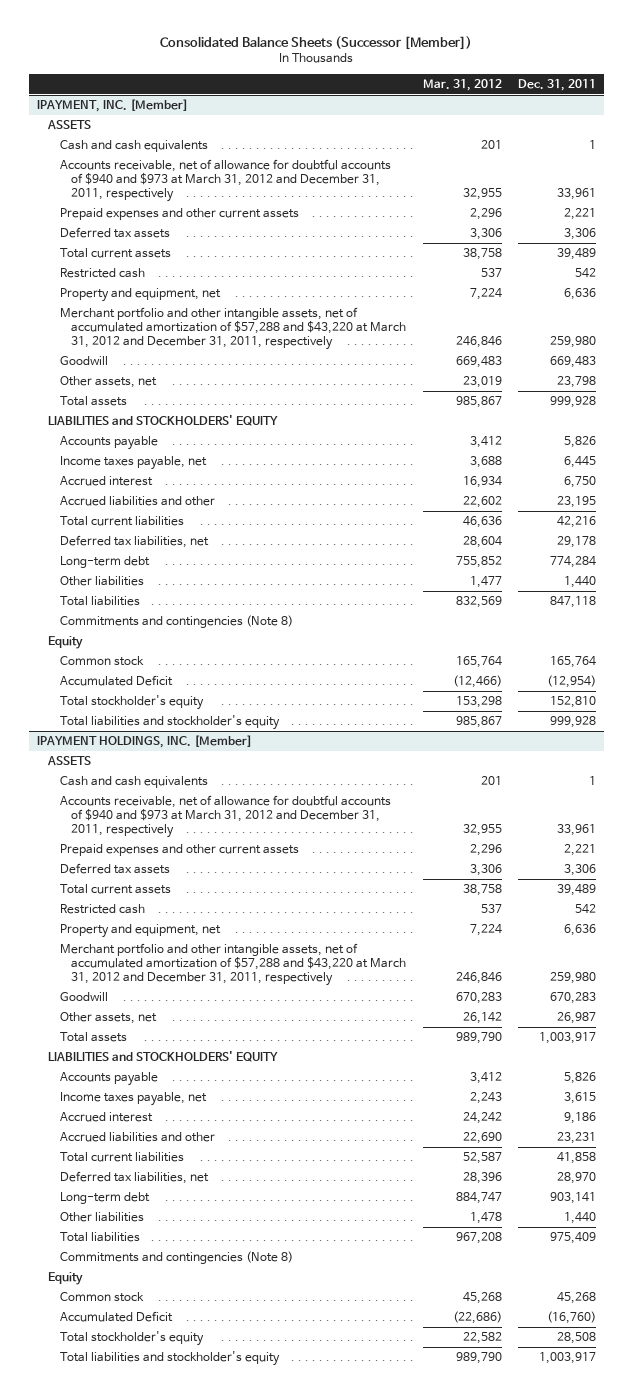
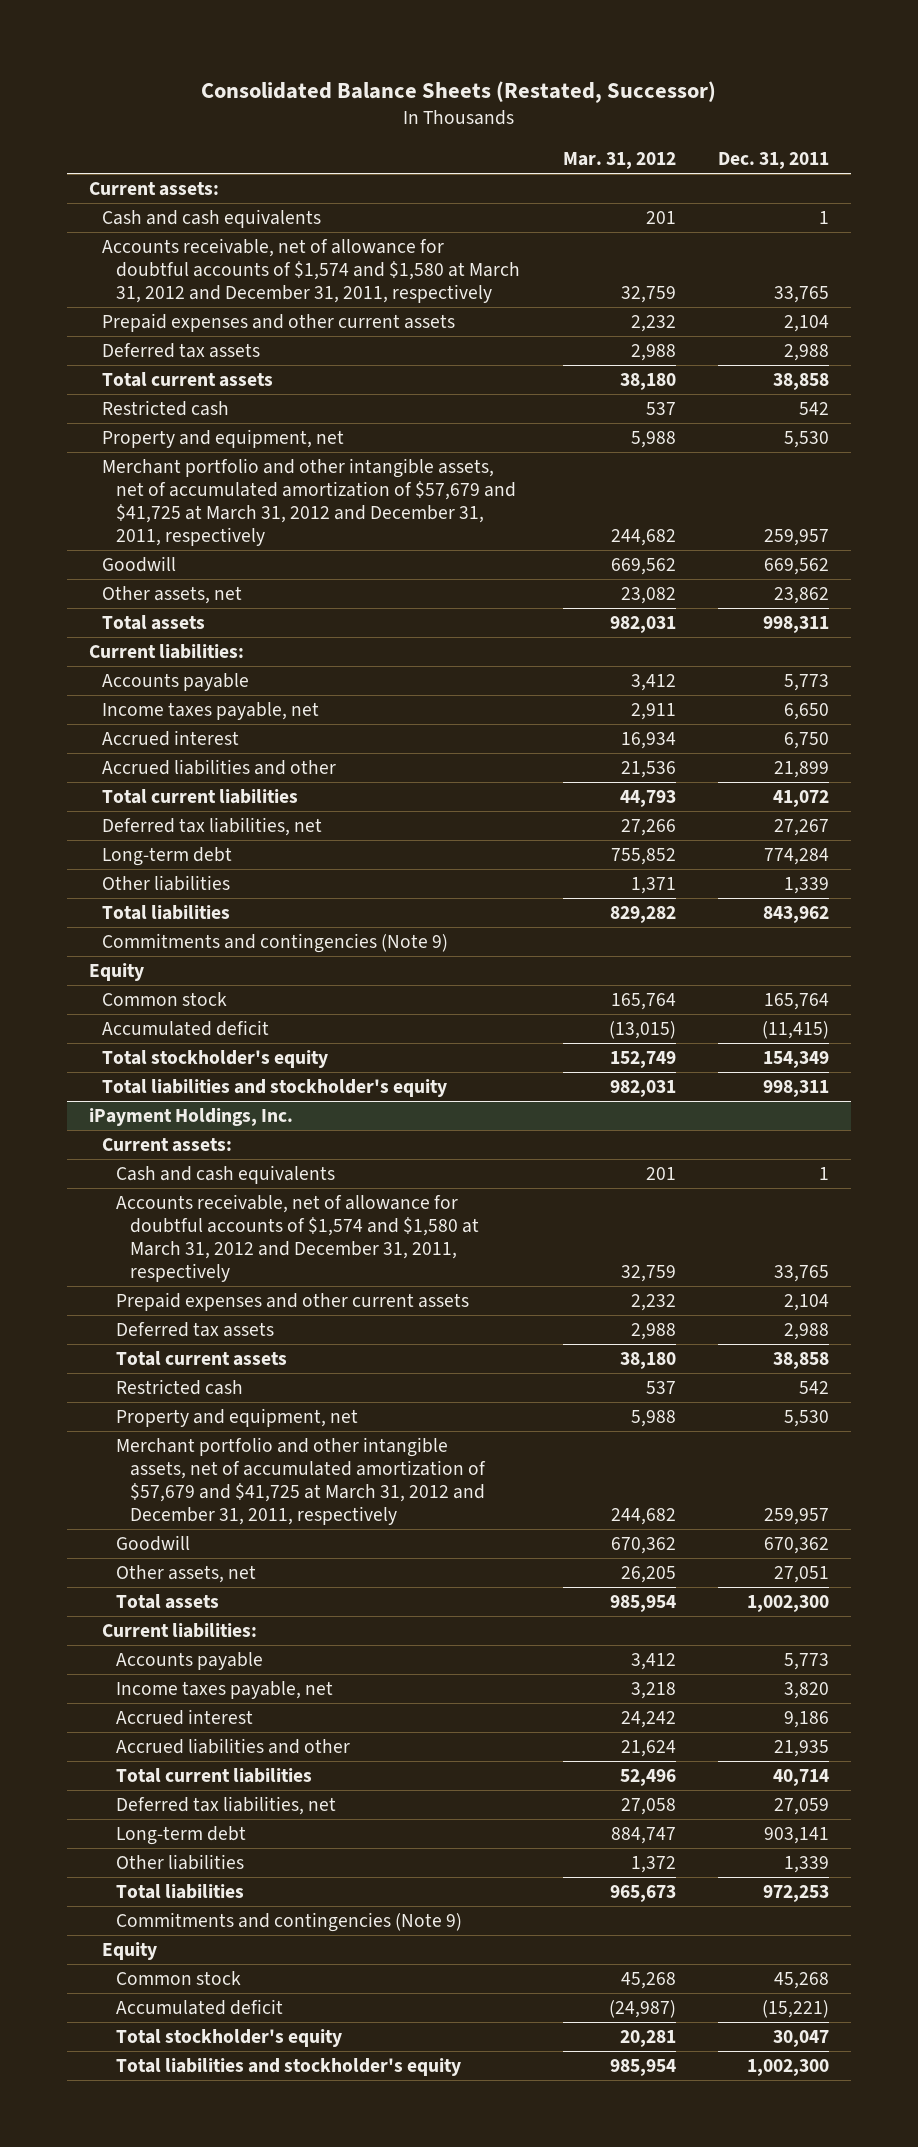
- Consolidated Balance Sheets (Successor [Member])
+ Consolidated Balance Sheets (Restated, Successor)
- IPAYMENT, INC. [Member]
- ASSETS
+ Current assets:
- Accounts receivable, net of allowance for doubtful accounts of $940 and $973 at March 31, 2012 and December 31, 2011, respectively | 32,955 | 33,961
- Prepaid expenses and other current assets | 2,296 | 2,221
- Deferred tax assets | 3,306 | 3,306
- Total current assets | 38,758 | 39,489
+ Accounts receivable, net of allowance for doubtful accounts of $1,574 and $1,580 at March 31, 2012 and December 31, 2011, respectively | 32,759 | 33,765
+ Prepaid expenses and other current assets | 2,232 | 2,104
+ Deferred tax assets | 2,988 | 2,988
+ Total current assets | 38,180 | 38,858
- Property and equipment, net | 7,224 | 6,636
- Merchant portfolio and other intangible assets, net of accumulated amortization of $57,288 and $43,220 at March 31, 2012 and December 31, 2011, respectively | 246,846 | 259,980
- Goodwill | 669,483 | 669,483
- Other assets, net | 23,019 | 23,798
- Total assets | 985,867 | 999,928
- LIABILITIES and STOCKHOLDERS' EQUITY
- Accounts payable | 3,412 | 5,826
- Income taxes payable, net | 3,688 | 6,445
+ Property and equipment, net | 5,988 | 5,530
+ Merchant portfolio and other intangible assets, net of accumulated amortization of $57,679 and $41,725 at March 31, 2012 and December 31, 2011, respectively | 244,682 | 259,957
+ Goodwill | 669,562 | 669,562
+ Other assets, net | 23,082 | 23,862
+ Total assets | 982,031 | 998,311
+ Current liabilities:
+ Accounts payable | 3,412 | 5,773
+ Income taxes payable, net | 2,911 | 6,650
- Accrued liabilities and other | 22,602 | 23,195
- Total current liabilities | 46,636 | 42,216
- Deferred tax liabilities, net | 28,604 | 29,178
+ Accrued liabilities and other | 21,536 | 21,899
+ Total current liabilities | 44,793 | 41,072
+ Deferred tax liabilities, net | 27,266 | 27,267
- Other liabilities | 1,477 | 1,440
- Total liabilities | 832,569 | 847,118
- Commitments and contingencies (Note 8)
+ Other liabilities | 1,371 | 1,339
+ Total liabilities | 829,282 | 843,962
+ Commitments and contingencies (Note 9)
- Accumulated Deficit | (12,466) | (12,954)
- Total stockholder's equity | 153,298 | 152,810
- Total liabilities and stockholder's equity | 985,867 | 999,928
- IPAYMENT HOLDINGS, INC. [Member]
- ASSETS
+ Accumulated deficit | (13,015) | (11,415)
+ Total stockholder's equity | 152,749 | 154,349
+ Total liabilities and stockholder's equity | 982,031 | 998,311
+ iPayment Holdings, Inc.
+ Current assets:
- Accounts receivable, net of allowance for doubtful accounts of $940 and $973 at March 31, 2012 and December 31, 2011, respectively | 32,955 | 33,961
- Prepaid expenses and other current assets | 2,296 | 2,221
- Deferred tax assets | 3,306 | 3,306
- Total current assets | 38,758 | 39,489
+ Accounts receivable, net of allowance for doubtful accounts of $1,574 and $1,580 at March 31, 2012 and December 31, 2011, respectively | 32,759 | 33,765
+ Prepaid expenses and other current assets | 2,232 | 2,104
+ Deferred tax assets | 2,988 | 2,988
+ Total current assets | 38,180 | 38,858
- Property and equipment, net | 7,224 | 6,636
- Merchant portfolio and other intangible assets, net of accumulated amortization of $57,288 and $43,220 at March 31, 2012 and December 31, 2011, respectively | 246,846 | 259,980
- Goodwill | 670,283 | 670,283
- Other assets, net | 26,142 | 26,987
- Total assets | 989,790 | 1,003,917
- LIABILITIES and STOCKHOLDERS' EQUITY
- Accounts payable | 3,412 | 5,826
- Income taxes payable, net | 2,243 | 3,615
+ Property and equipment, net | 5,988 | 5,530
+ Merchant portfolio and other intangible assets, net of accumulated amortization of $57,679 and $41,725 at March 31, 2012 and December 31, 2011, respectively | 244,682 | 259,957
+ Goodwill | 670,362 | 670,362
+ Other assets, net | 26,205 | 27,051
+ Total assets | 985,954 | 1,002,300
+ Current liabilities:
+ Accounts payable | 3,412 | 5,773
+ Income taxes payable, net | 3,218 | 3,820
- Accrued liabilities and other | 22,690 | 23,231
- Total current liabilities | 52,587 | 41,858
- Deferred tax liabilities, net | 28,396 | 28,970
+ Accrued liabilities and other | 21,624 | 21,935
+ Total current liabilities | 52,496 | 40,714
+ Deferred tax liabilities, net | 27,058 | 27,059
- Other liabilities | 1,478 | 1,440
- Total liabilities | 967,208 | 975,409
- Commitments and contingencies (Note 8)
+ Other liabilities | 1,372 | 1,339
+ Total liabilities | 965,673 | 972,253
+ Commitments and contingencies (Note 9)
- Accumulated Deficit | (22,686) | (16,760)
- Total stockholder's equity | 22,582 | 28,508
- Total liabilities and stockholder's equity | 989,790 | 1,003,917
+ Accumulated deficit | (24,987) | (15,221)
+ Total stockholder's equity | 20,281 | 30,047
+ Total liabilities and stockholder's equity | 985,954 | 1,002,300

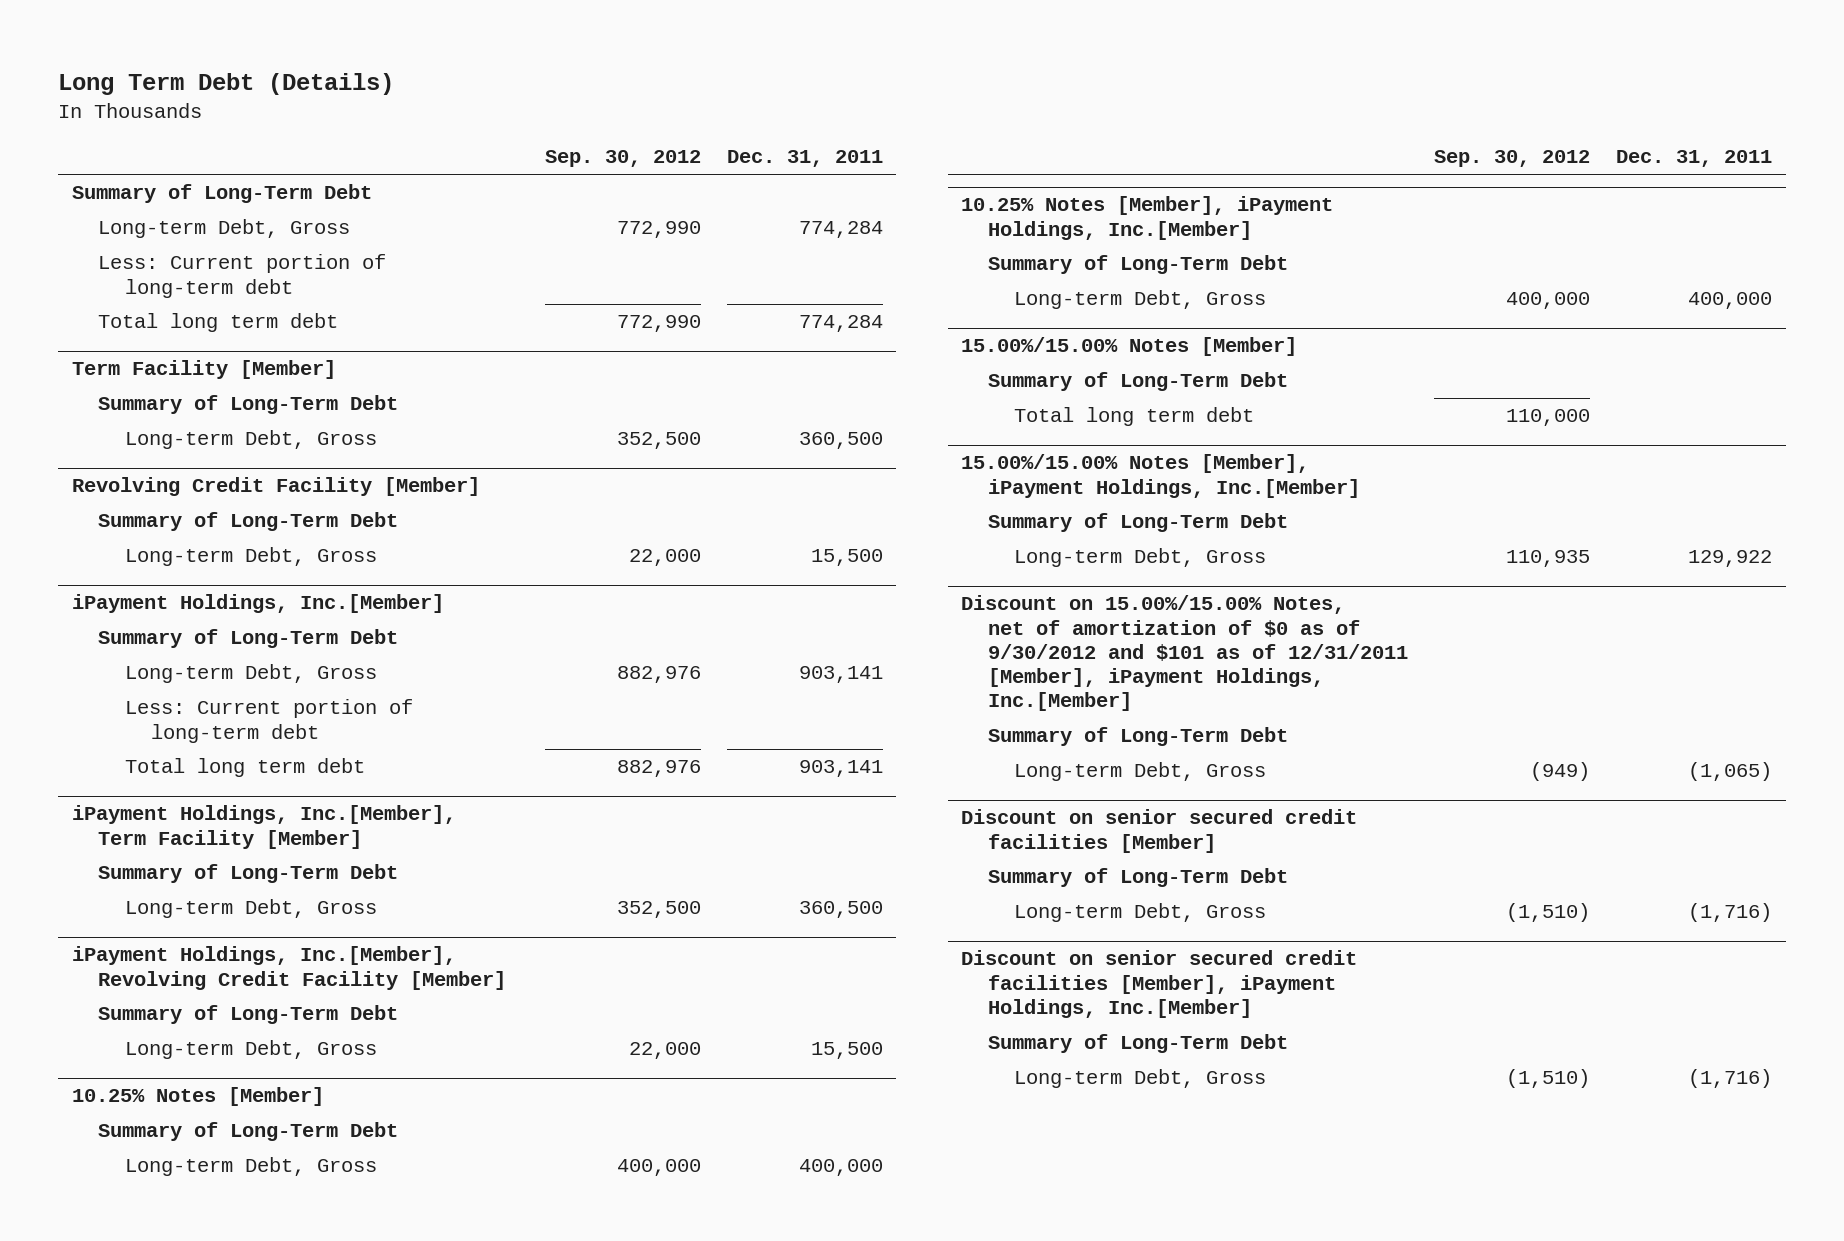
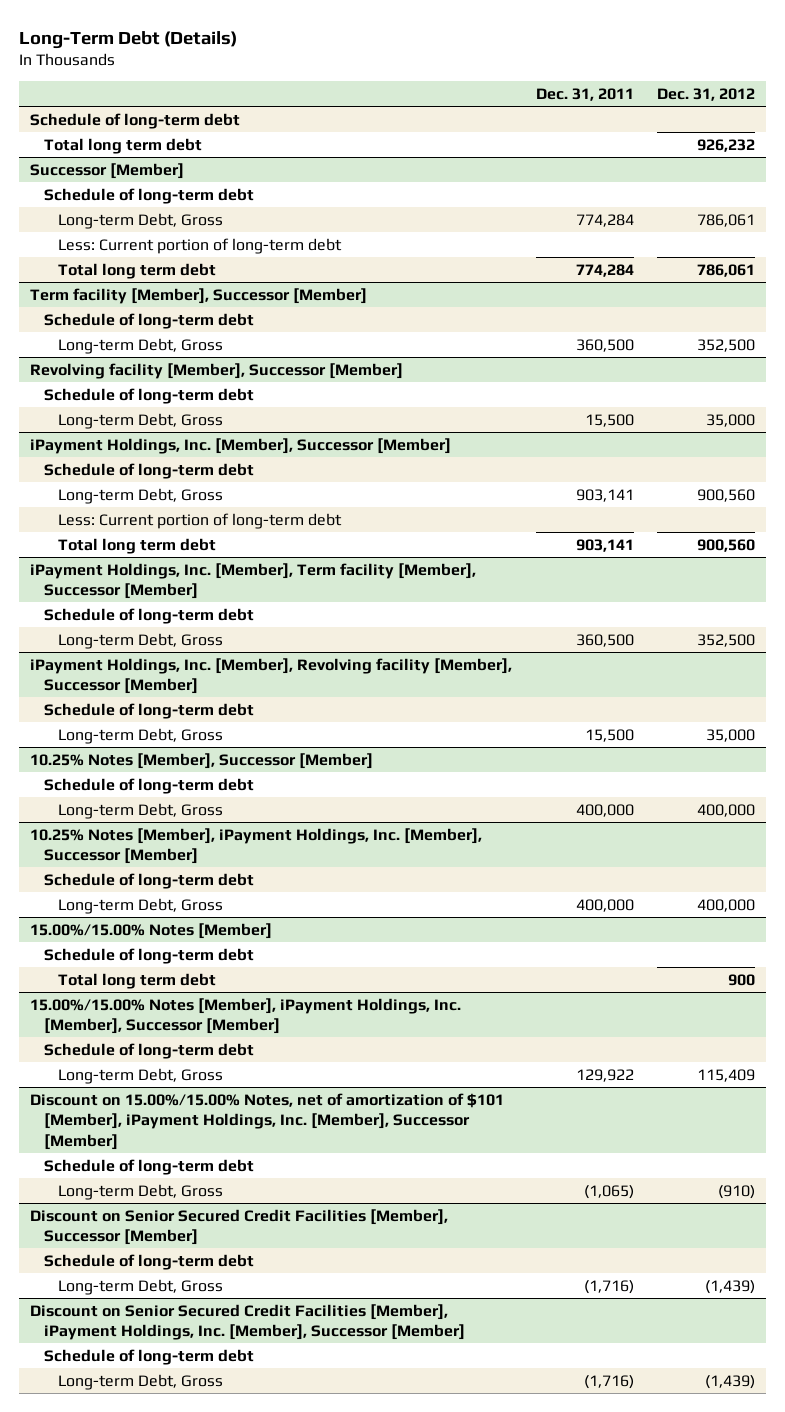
- Long Term Debt (Details)
+ Long-Term Debt (Details)
- | Sep. 30, 2012 | Dec. 31, 2011
+ | Dec. 31, 2011 | Dec. 31, 2012
- Summary of Long-Term Debt
+ Schedule of long-term debt
+ Total long term debt | | 926,232
+ Successor [Member]
+ Schedule of long-term debt
- Term Facility [Member]
- Summary of Long-Term Debt
+ Term facility [Member], Successor [Member]
+ Schedule of long-term debt
- Revolving Credit Facility [Member]
- Summary of Long-Term Debt
+ Revolving facility [Member], Successor [Member]
+ Schedule of long-term debt
- iPayment Holdings, Inc.[Member]
- Summary of Long-Term Debt
+ iPayment Holdings, Inc. [Member], Successor [Member]
+ Schedule of long-term debt
- iPayment Holdings, Inc.[Member], Term Facility [Member]
- Summary of Long-Term Debt
+ iPayment Holdings, Inc. [Member], Term facility [Member], Successor [Member]
+ Schedule of long-term debt
- iPayment Holdings, Inc.[Member], Revolving Credit Facility [Member]
- Summary of Long-Term Debt
+ iPayment Holdings, Inc. [Member], Revolving facility [Member], Successor [Member]
+ Schedule of long-term debt
- 10.25% Notes [Member]
- Summary of Long-Term Debt
+ 10.25% Notes [Member], Successor [Member]
+ Schedule of long-term debt
- 10.25% Notes [Member], iPayment Holdings, Inc.[Member]
- Summary of Long-Term Debt
+ 10.25% Notes [Member], iPayment Holdings, Inc. [Member], Successor [Member]
+ Schedule of long-term debt
@ 15.00%/15.00% Notes [Member]
- Summary of Long-Term Debt
+ Schedule of long-term debt
- 15.00%/15.00% Notes [Member], iPayment Holdings, Inc.[Member]
- Summary of Long-Term Debt
+ 15.00%/15.00% Notes [Member], iPayment Holdings, Inc. [Member], Successor [Member]
+ Schedule of long-term debt
- Discount on 15.00%/15.00% Notes, net of amortization of $0 as of 9/30/2012 and $101 as of 12/31/2011 [Member], iPayment Holdings, Inc.[Member]
- Summary of Long-Term Debt
+ Discount on 15.00%/15.00% Notes, net of amortization of $101 [Member], iPayment Holdings, Inc. [Member], Successor [Member]
+ Schedule of long-term debt
- Discount on senior secured credit facilities [Member]
- Summary of Long-Term Debt
+ Discount on Senior Secured Credit Facilities [Member], Successor [Member]
+ Schedule of long-term debt
- Discount on senior secured credit facilities [Member], iPayment Holdings, Inc.[Member]
- Summary of Long-Term Debt
+ Discount on Senior Secured Credit Facilities [Member], iPayment Holdings, Inc. [Member], Successor [Member]
+ Schedule of long-term debt

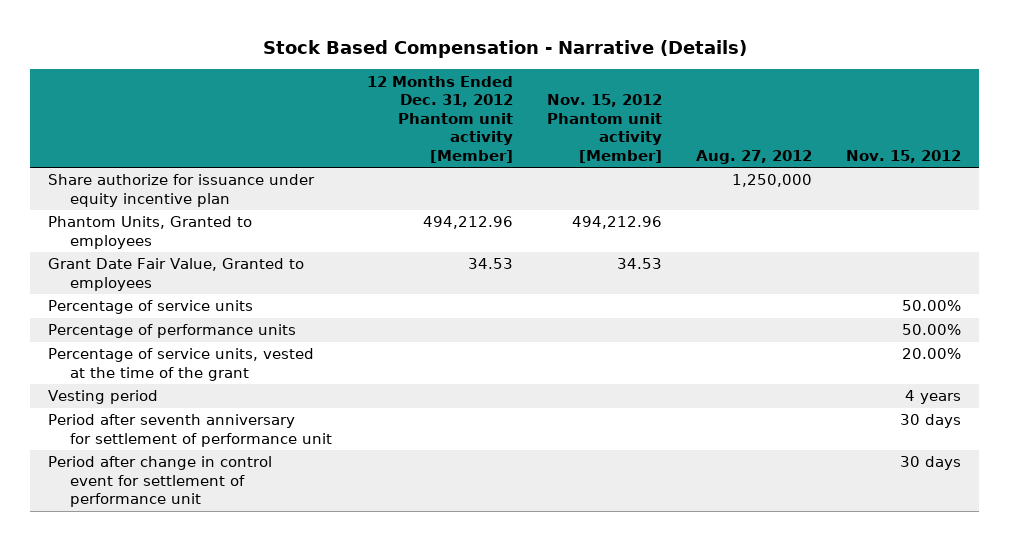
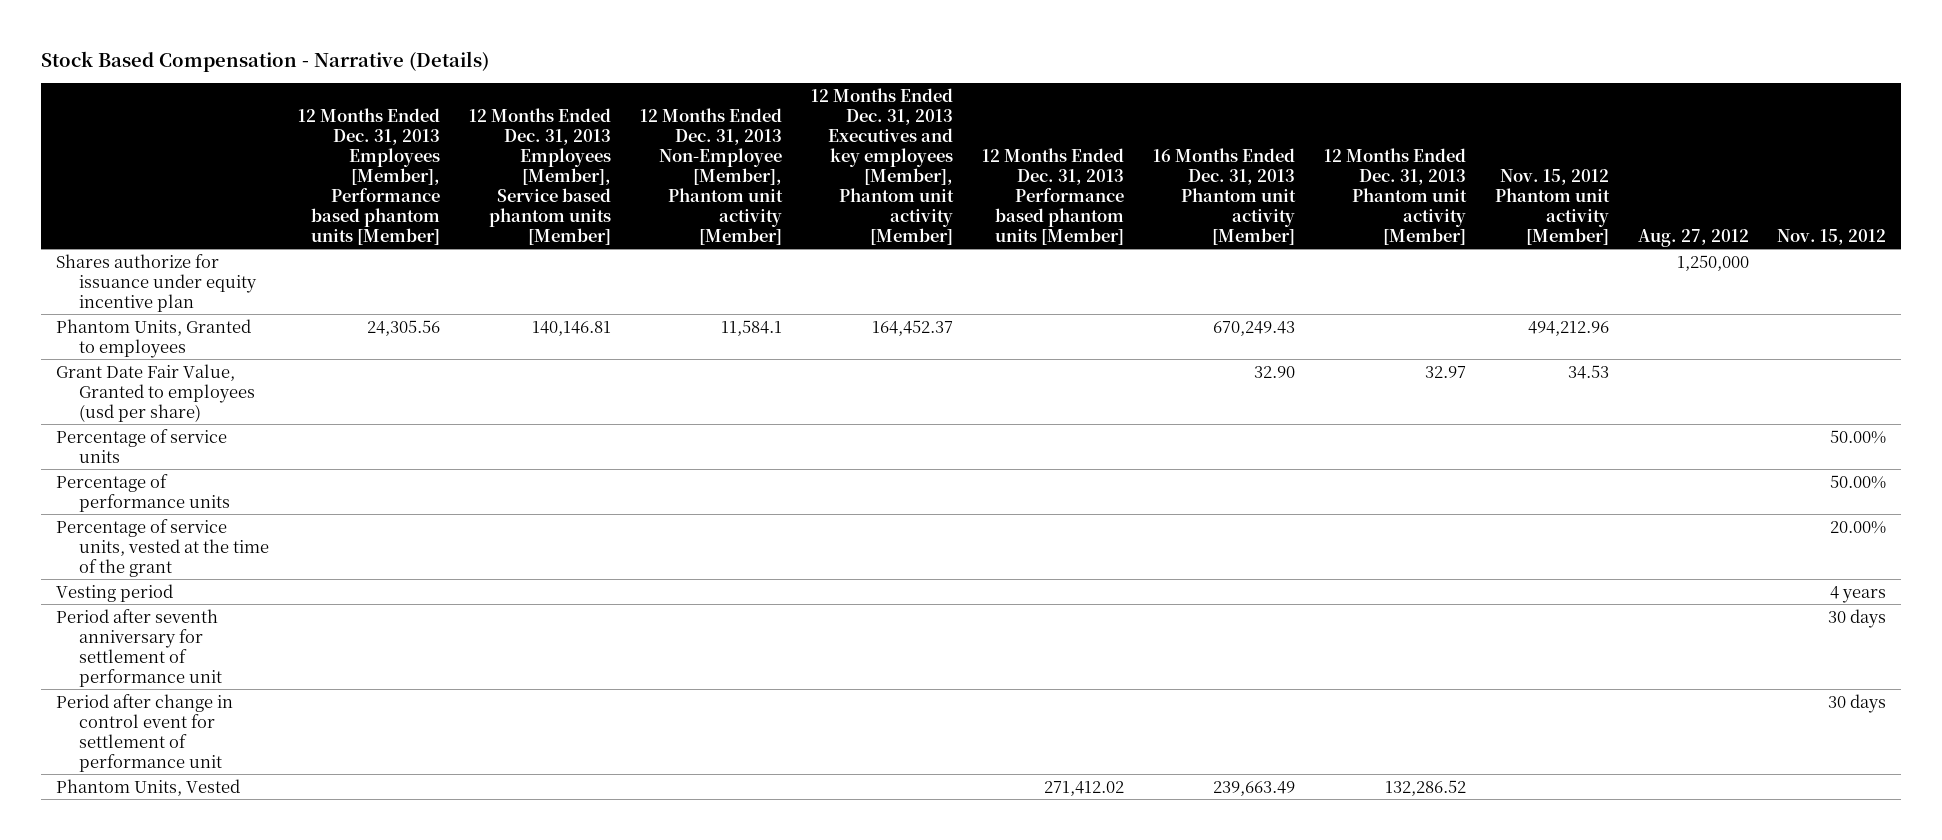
- | 12 Months Ended Dec. 31, 2012 Phantom unit activity [Member] | Nov. 15, 2012 Phantom unit activity [Member] | Aug. 27, 2012 | Nov. 15, 2012
+ | 12 Months Ended Dec. 31, 2013 Employees [Member], Performance based phantom units [Member] | 12 Months Ended Dec. 31, 2013 Employees [Member], Service based phantom units [Member] | 12 Months Ended Dec. 31, 2013 Non-Employee [Member], Phantom unit activity [Member] | 12 Months Ended Dec. 31, 2013 Executives and key employees [Member], Phantom unit activity [Member] | 12 Months Ended Dec. 31, 2013 Performance based phantom units [Member] | 16 Months Ended Dec. 31, 2013 Phantom unit activity [Member] | 12 Months Ended Dec. 31, 2013 Phantom unit activity [Member] | Nov. 15, 2012 Phantom unit activity [Member] | Aug. 27, 2012 | Nov. 15, 2012
- Share authorize for issuance under equity incentive plan | | | 1,250,000 |
+ Shares authorize for issuance under equity incentive plan | | | | | | | | | 1,250,000 |
- Grant Date Fair Value, Granted to employees | 34.53 | 34.53 | |
+ Grant Date Fair Value, Granted to employees (usd per share) | | | | | | 32.90 | 32.97 | 34.53 | |
+ Phantom Units, Vested | | | | | 271,412.02 | 239,663.49 | 132,286.52 | | |

